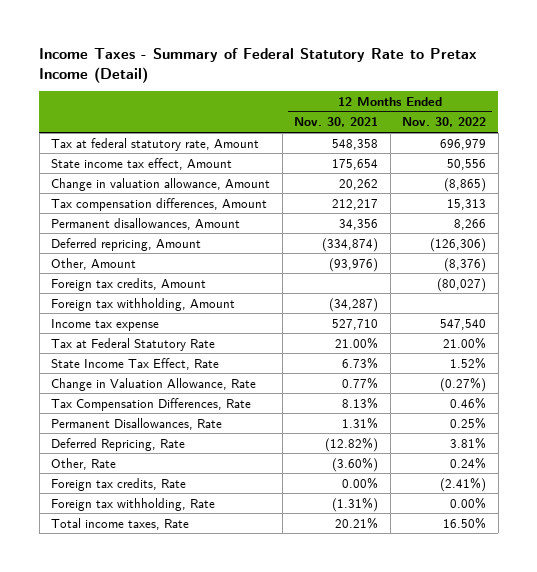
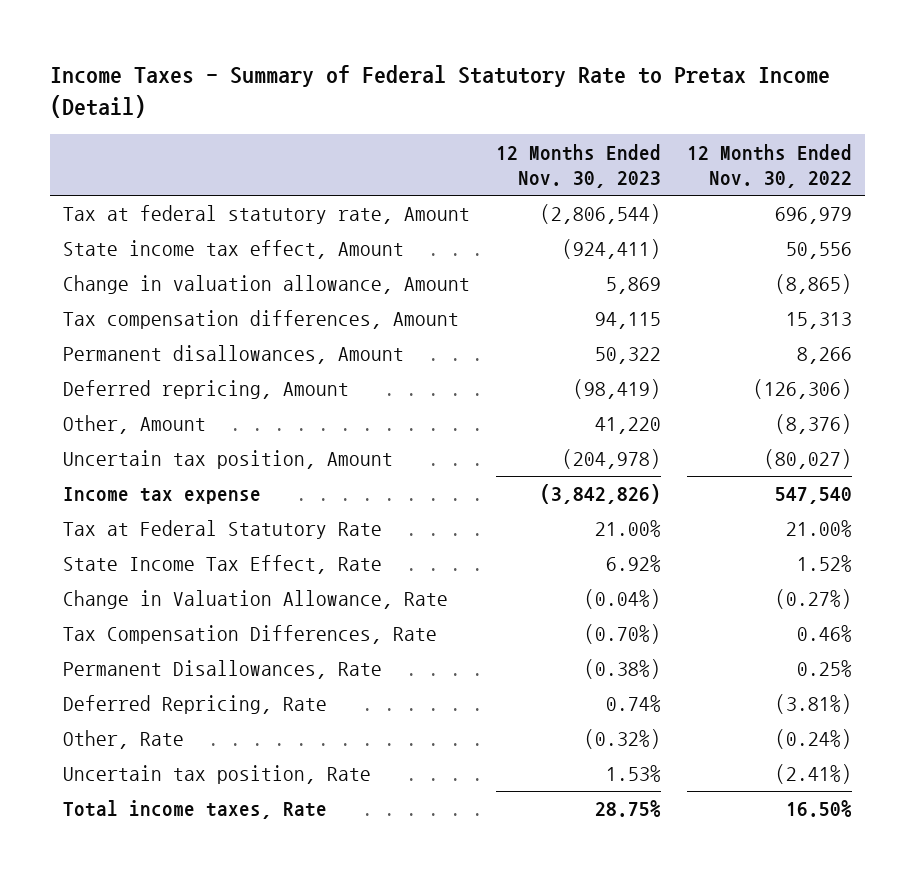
- | 12 Months Ended Nov. 30, 2021 | 12 Months Ended Nov. 30, 2022
+ | 12 Months Ended Nov. 30, 2023 | 12 Months Ended Nov. 30, 2022
- Foreign tax credits, Amount | | (80,027)
- Foreign tax withholding, Amount | (34,287) |
+ Uncertain tax position, Amount | (204,978) | (80,027)
- Deferred Repricing, Rate | (12.82%) | 3.81%
- Other, Rate | (3.60%) | 0.24%
- Foreign tax credits, Rate | 0.00% | (2.41%)
- Foreign tax withholding, Rate | (1.31%) | 0.00%
+ Deferred Repricing, Rate | 0.74% | (3.81%)
+ Other, Rate | (0.32%) | (0.24%)
+ Uncertain tax position, Rate | 1.53% | (2.41%)

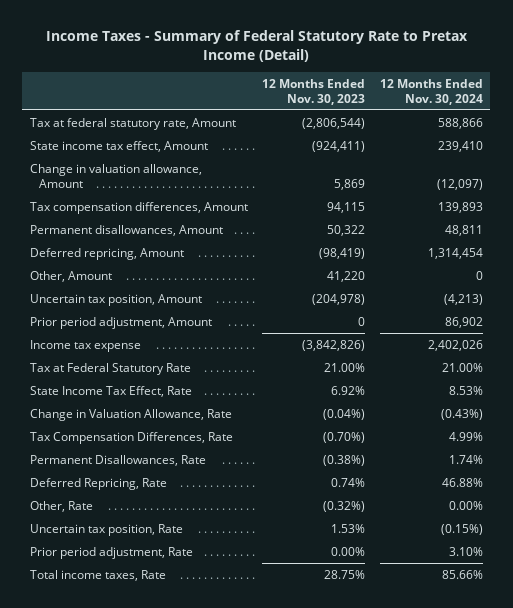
- | 12 Months Ended Nov. 30, 2023 | 12 Months Ended Nov. 30, 2022
+ | 12 Months Ended Nov. 30, 2023 | 12 Months Ended Nov. 30, 2024
+ Prior period adjustment, Amount | 0 | 86,902
+ Prior period adjustment, Rate | 0.00% | 3.10%

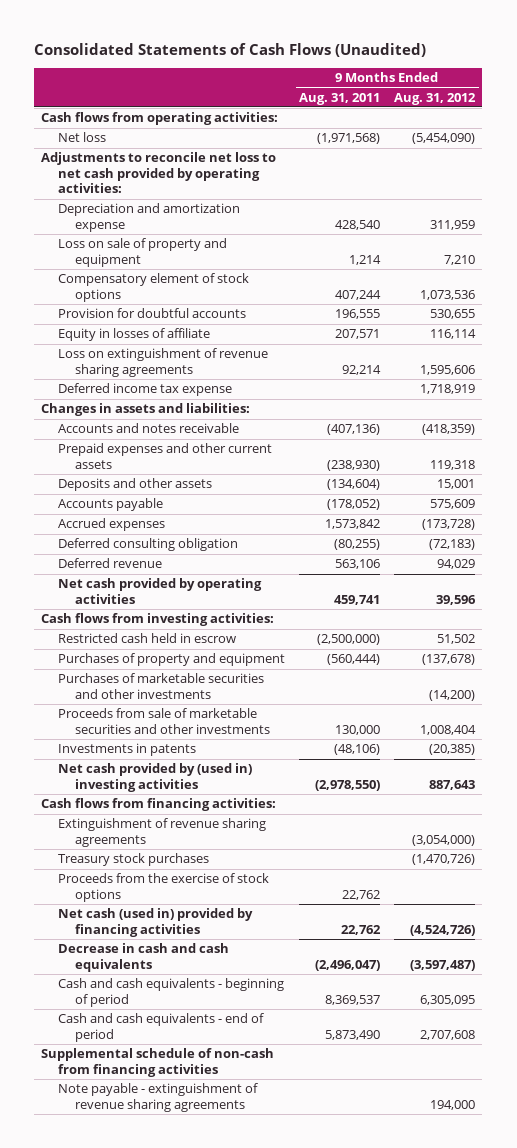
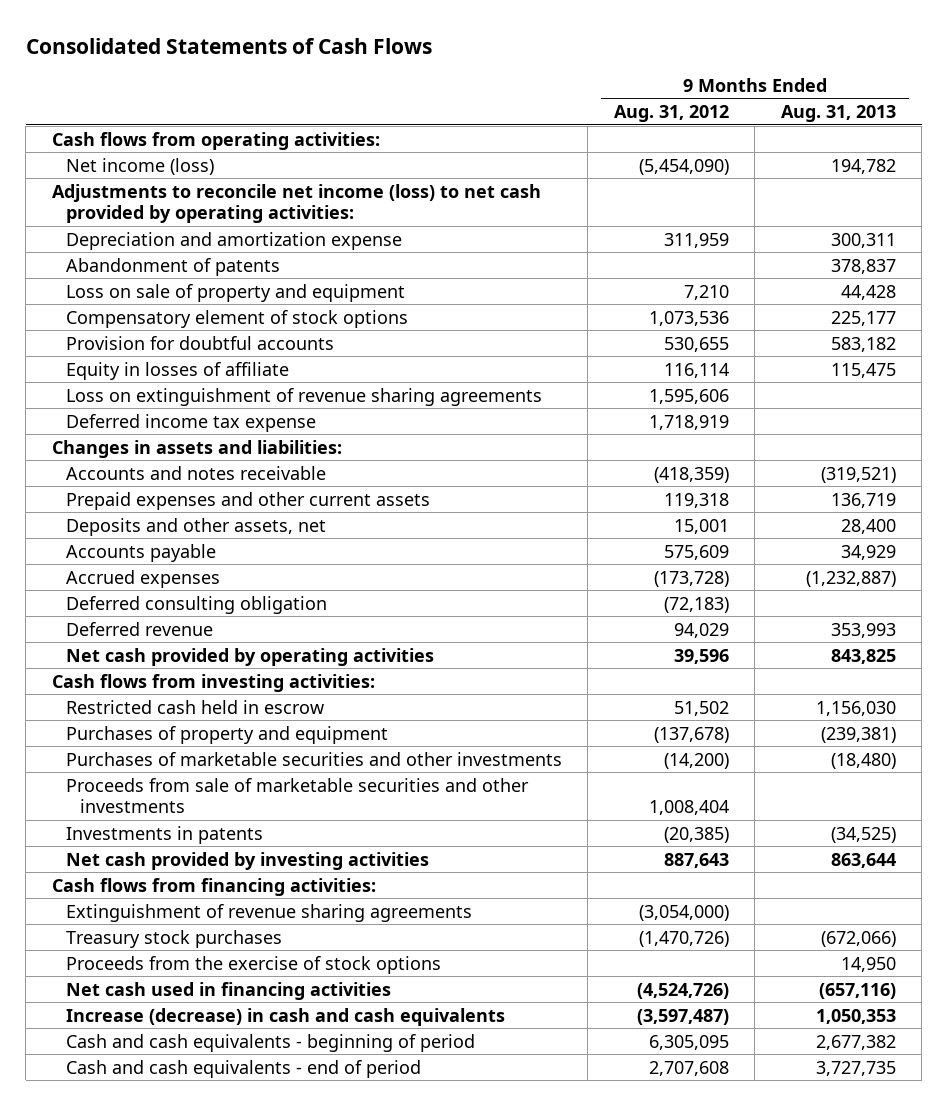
- Consolidated Statements of Cash Flows (Unaudited)
+ Consolidated Statements of Cash Flows
- | 9 Months Ended Aug. 31, 2011 | 9 Months Ended Aug. 31, 2012
+ | 9 Months Ended Aug. 31, 2012 | 9 Months Ended Aug. 31, 2013
- Net loss | (1,971,568) | (5,454,090)
- Adjustments to reconcile net loss to net cash provided by operating activities:
+ Net income (loss) | (5,454,090) | 194,782
+ Adjustments to reconcile net income (loss) to net cash provided by operating activities:
+ Abandonment of patents | | 378,837
- Deposits and other assets | (134,604) | 15,001
+ Deposits and other assets, net | 15,001 | 28,400
- Net cash provided by (used in) investing activities | (2,978,550) | 887,643
+ Net cash provided by investing activities | 887,643 | 863,644
- Net cash (used in) provided by financing activities | 22,762 | (4,524,726)
- Decrease in cash and cash equivalents | (2,496,047) | (3,597,487)
+ Net cash used in financing activities | (4,524,726) | (657,116)
+ Increase (decrease) in cash and cash equivalents | (3,597,487) | 1,050,353
- Supplemental schedule of non-cash from financing activities
- Note payable - extinguishment of revenue sharing agreements | | 194,000

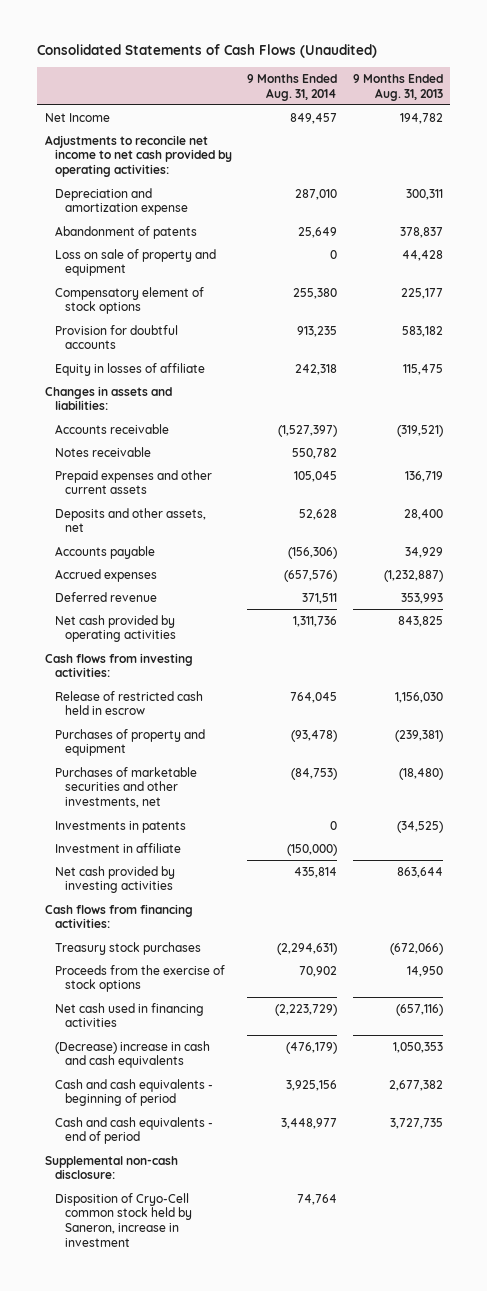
- Consolidated Statements of Cash Flows
+ Consolidated Statements of Cash Flows (Unaudited)
- | 9 Months Ended Aug. 31, 2012 | 9 Months Ended Aug. 31, 2013
+ | 9 Months Ended Aug. 31, 2014 | 9 Months Ended Aug. 31, 2013
- Cash flows from operating activities:
- Net income (loss) | (5,454,090) | 194,782
- Adjustments to reconcile net income (loss) to net cash provided by operating activities:
+ Net Income | 849,457 | 194,782
+ Adjustments to reconcile net income to net cash provided by operating activities:
- Loss on extinguishment of revenue sharing agreements | 1,595,606 |
- Deferred income tax expense | 1,718,919 |
- Accounts and notes receivable | (418,359) | (319,521)
+ Accounts receivable | (1,527,397) | (319,521)
+ Notes receivable | 550,782 |
- Deferred consulting obligation | (72,183) |
- Restricted cash held in escrow | 51,502 | 1,156,030
+ Release of restricted cash held in escrow | 764,045 | 1,156,030
- Purchases of marketable securities and other investments | (14,200) | (18,480)
- Proceeds from sale of marketable securities and other investments | 1,008,404 |
+ Purchases of marketable securities and other investments, net | (84,753) | (18,480)
+ Investment in affiliate | (150,000) |
- Extinguishment of revenue sharing agreements | (3,054,000) |
- Increase (decrease) in cash and cash equivalents | (3,597,487) | 1,050,353
+ (Decrease) increase in cash and cash equivalents | (476,179) | 1,050,353
+ Supplemental non-cash disclosure:
+ Disposition of Cryo-Cell common stock held by Saneron, increase in investment | 74,764 |

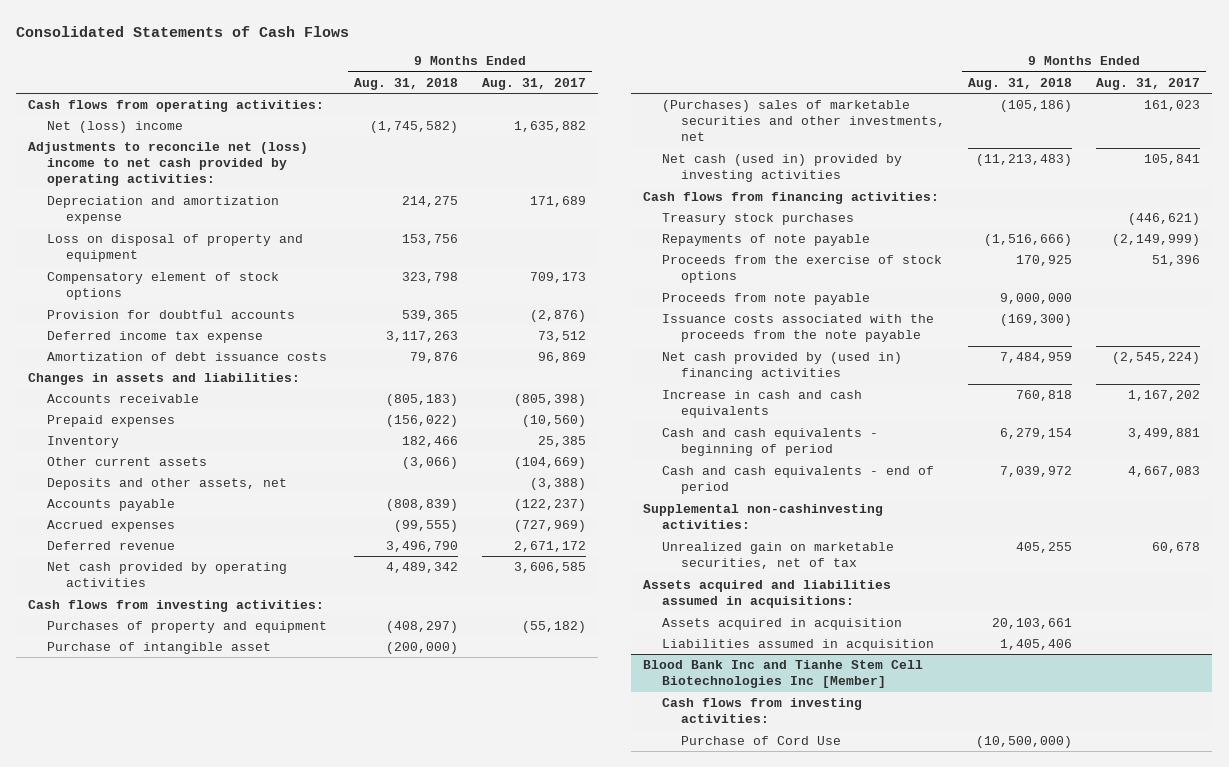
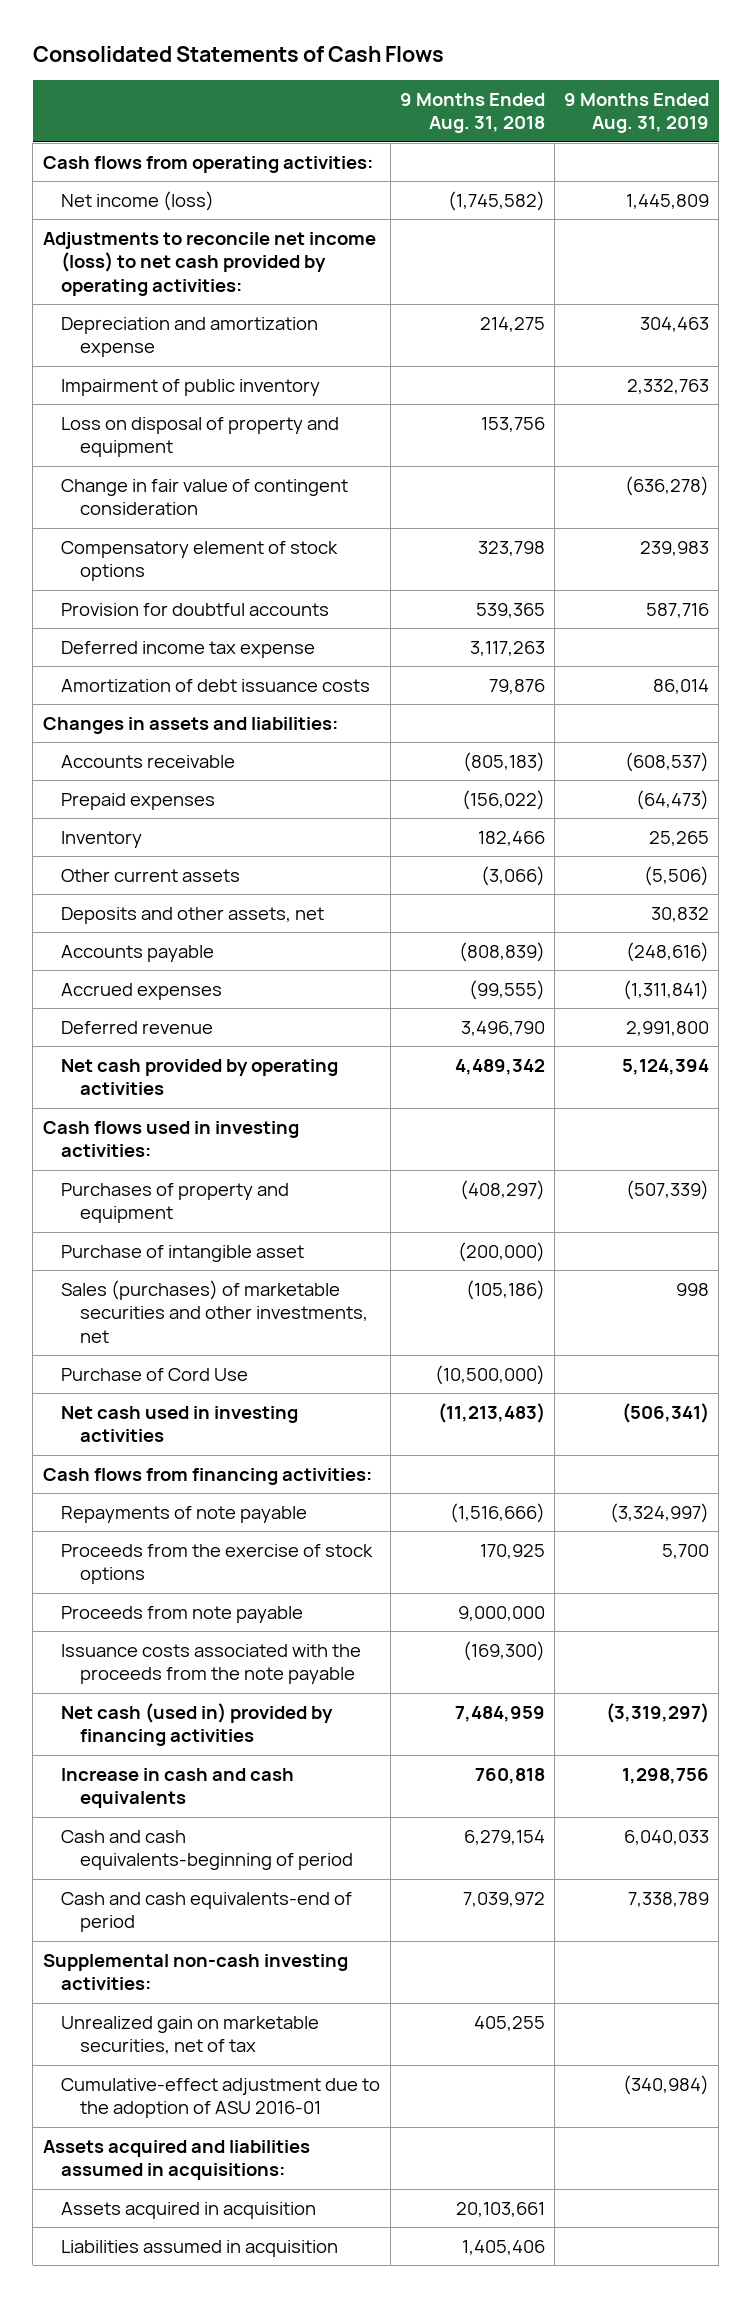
- | 9 Months Ended Aug. 31, 2018 | 9 Months Ended Aug. 31, 2017
+ | 9 Months Ended Aug. 31, 2018 | 9 Months Ended Aug. 31, 2019
- Net (loss) income | (1,745,582) | 1,635,882
- Adjustments to reconcile net (loss) income to net cash provided by operating activities:
+ Net income (loss) | (1,745,582) | 1,445,809
+ Adjustments to reconcile net income (loss) to net cash provided by operating activities:
+ Impairment of public inventory | | 2,332,763
+ Change in fair value of contingent consideration | | (636,278)
- Cash flows from investing activities:
+ Cash flows used in investing activities:
- (Purchases) sales of marketable securities and other investments, net | (105,186) | 161,023
- Net cash (used in) provided by investing activities | (11,213,483) | 105,841
+ Sales (purchases) of marketable securities and other investments, net | (105,186) | 998
+ Purchase of Cord Use | (10,500,000) |
+ Net cash used in investing activities | (11,213,483) | (506,341)
- Treasury stock purchases | | (446,621)
- Net cash provided by (used in) financing activities | 7,484,959 | (2,545,224)
+ Net cash (used in) provided by financing activities | 7,484,959 | (3,319,297)
- Cash and cash equivalents - beginning of period | 6,279,154 | 3,499,881
- Cash and cash equivalents - end of period | 7,039,972 | 4,667,083
- Supplemental non-cashinvesting activities:
+ Cash and cash equivalents-beginning of period | 6,279,154 | 6,040,033
+ Cash and cash equivalents-end of period | 7,039,972 | 7,338,789
+ Supplemental non-cash investing activities:
+ Cumulative-effect adjustment due to the adoption of ASU 2016-01 | | (340,984)
- Blood Bank Inc and Tianhe Stem Cell Biotechnologies Inc [Member]
- Cash flows from investing activities:
- Purchase of Cord Use | (10,500,000) |

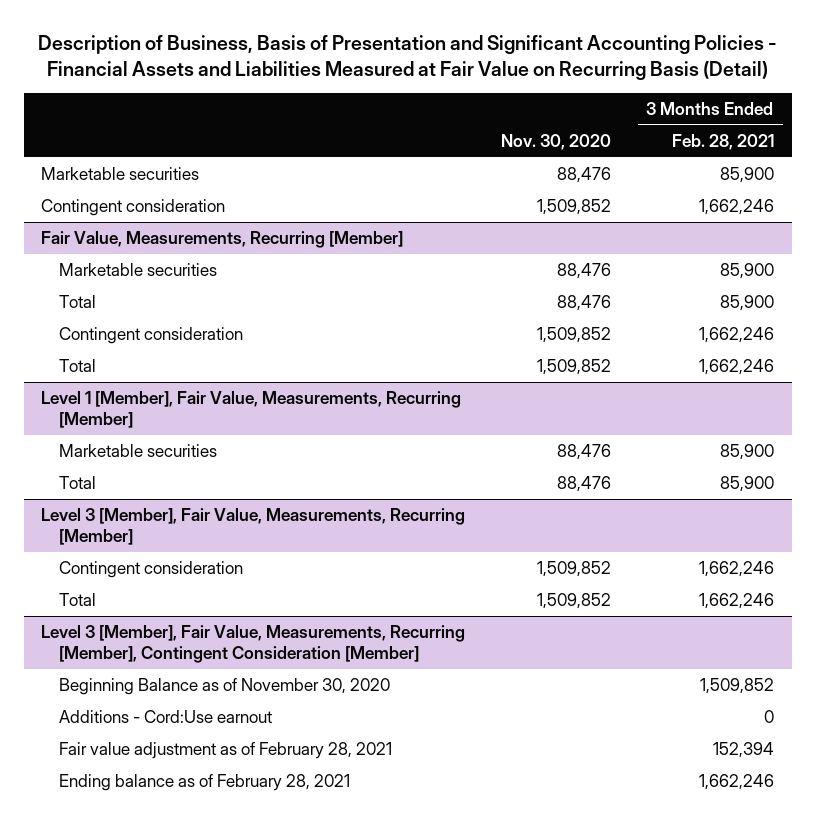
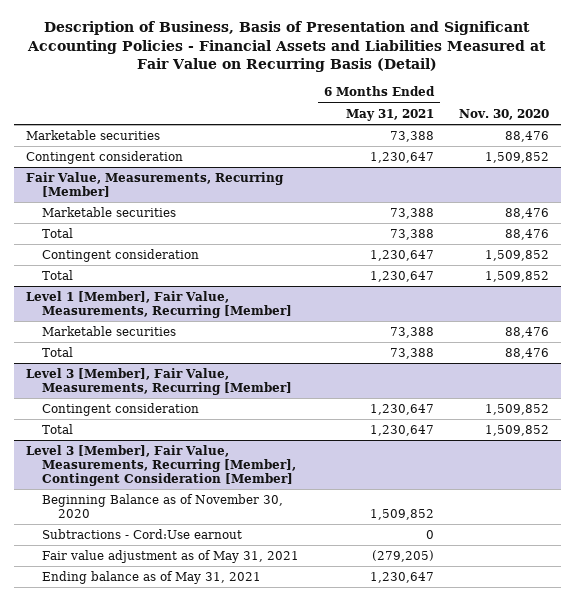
- | Nov. 30, 2020 | 3 Months Ended Feb. 28, 2021
+ | 6 Months Ended May 31, 2021 | Nov. 30, 2020
@ Level 3 [Member], Fair Value, Measurements, Recurring [Member], Contingent Consideration [Member]
- Additions - Cord:Use earnout | | 0
- Fair value adjustment as of February 28, 2021 | | 152,394
- Ending balance as of February 28, 2021 | | 1,662,246
+ Subtractions - Cord:Use earnout | 0 |
+ Fair value adjustment as of May 31, 2021 | (279,205) |
+ Ending balance as of May 31, 2021 | 1,230,647 |

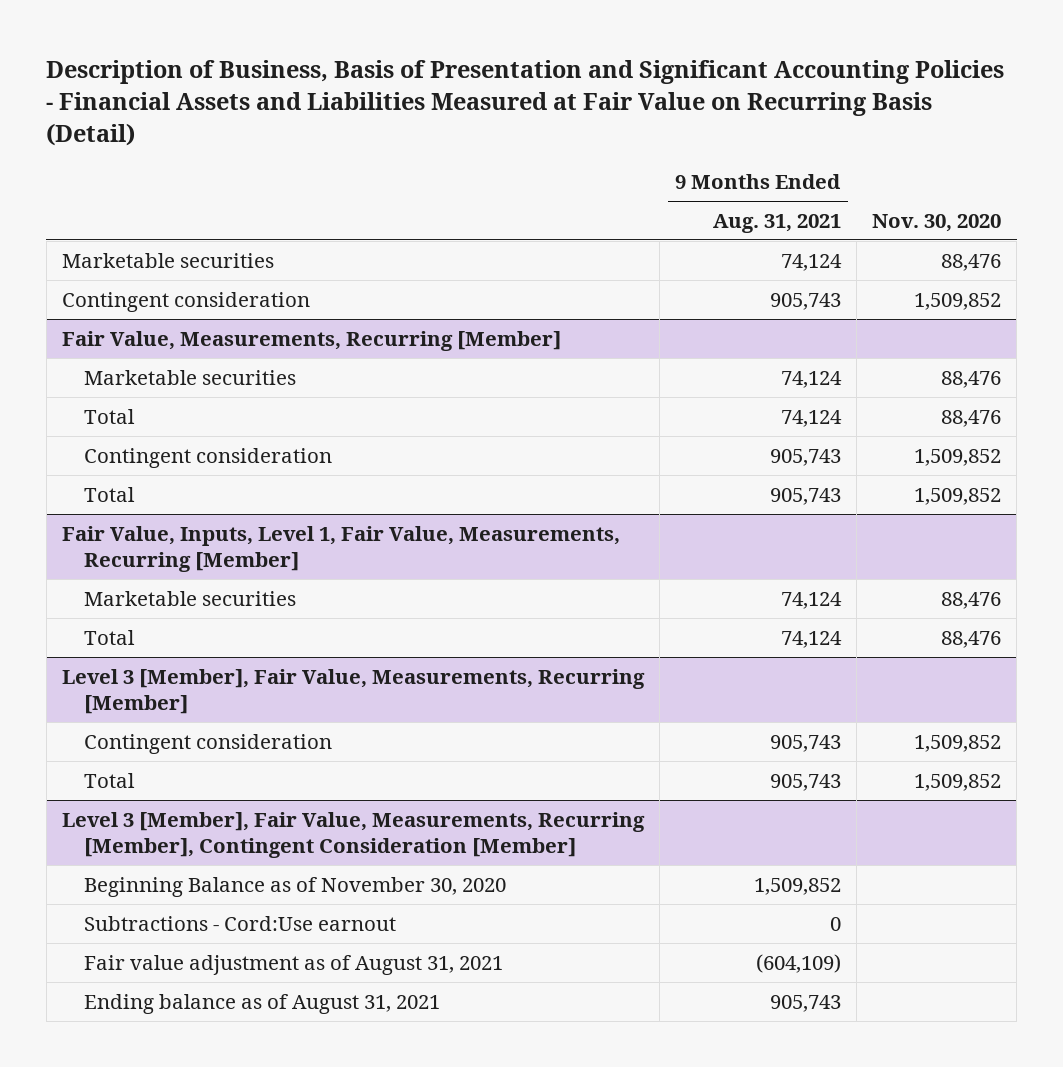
- | 6 Months Ended May 31, 2021 | Nov. 30, 2020
+ | 9 Months Ended Aug. 31, 2021 | Nov. 30, 2020
- Level 1 [Member], Fair Value, Measurements, Recurring [Member]
+ Fair Value, Inputs, Level 1, Fair Value, Measurements, Recurring [Member]
@ Level 3 [Member], Fair Value, Measurements, Recurring [Member], Contingent Consideration [Member]
- Fair value adjustment as of May 31, 2021 | (279,205) |
- Ending balance as of May 31, 2021 | 1,230,647 |
+ Fair value adjustment as of August 31, 2021 | (604,109) |
+ Ending balance as of August 31, 2021 | 905,743 |

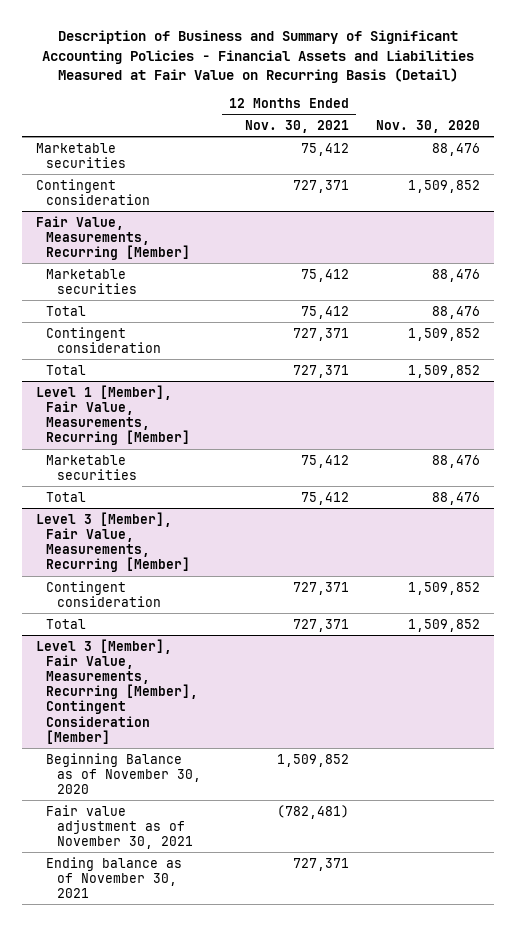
- Description of Business, Basis of Presentation and Significant Accounting Policies - Financial Assets and Liabilities Measured at Fair Value on Recurring Basis (Detail)
+ Description of Business and Summary of Significant Accounting Policies - Financial Assets and Liabilities Measured at Fair Value on Recurring Basis (Detail)
- | 9 Months Ended Aug. 31, 2021 | Nov. 30, 2020
+ | 12 Months Ended Nov. 30, 2021 | Nov. 30, 2020
- Fair Value, Inputs, Level 1, Fair Value, Measurements, Recurring [Member]
+ Level 1 [Member], Fair Value, Measurements, Recurring [Member]
@ Level 3 [Member], Fair Value, Measurements, Recurring [Member], Contingent Consideration [Member]
- Subtractions - Cord:Use earnout | 0 |
- Fair value adjustment as of August 31, 2021 | (604,109) |
- Ending balance as of August 31, 2021 | 905,743 |
+ Fair value adjustment as of November 30, 2021 | (782,481) |
+ Ending balance as of November 30, 2021 | 727,371 |

